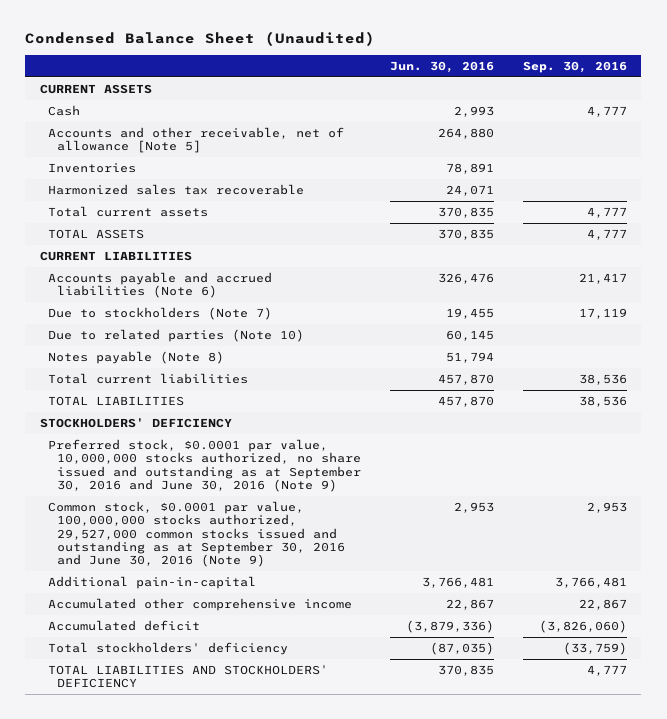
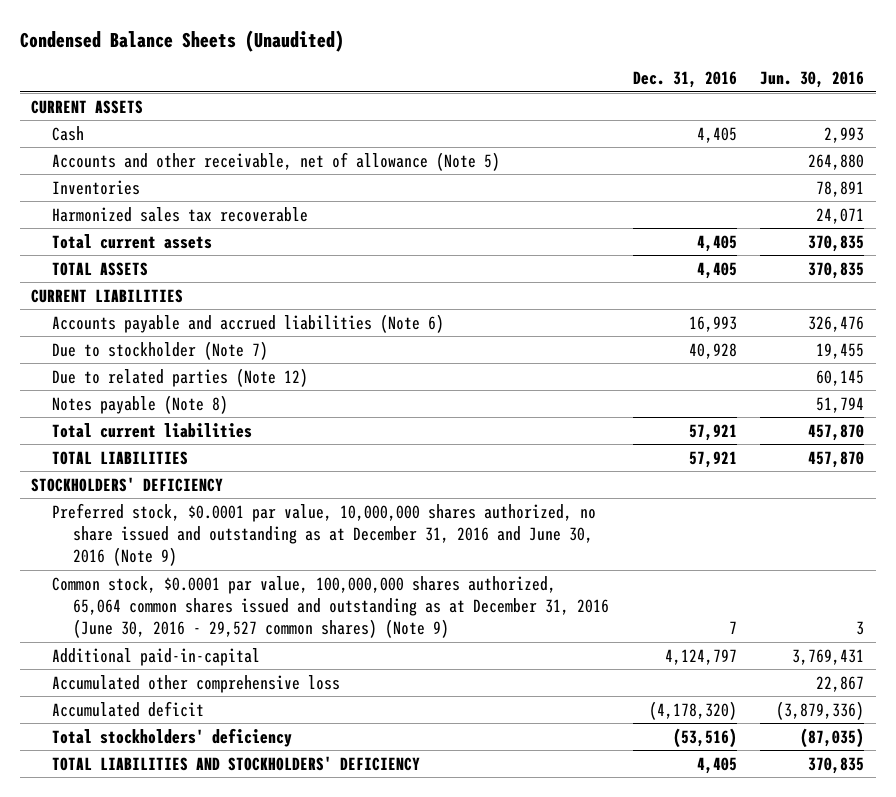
- Condensed Balance Sheet (Unaudited)
+ Condensed Balance Sheets (Unaudited)
- | Jun. 30, 2016 | Sep. 30, 2016
+ | Dec. 31, 2016 | Jun. 30, 2016
- Accounts and other receivable, net of allowance [Note 5] | 264,880 |
+ Accounts and other receivable, net of allowance (Note 5) | | 264,880
- Due to stockholders (Note 7) | 19,455 | 17,119
- Due to related parties (Note 10) | 60,145 |
+ Due to stockholder (Note 7) | 40,928 | 19,455
+ Due to related parties (Note 12) | | 60,145
- Preferred stock, $0.0001 par value, 10,000,000 stocks authorized, no share issued and outstanding as at September 30, 2016 and June 30, 2016 (Note 9)
- Common stock, $0.0001 par value, 100,000,000 stocks authorized, 29,527,000 common stocks issued and outstanding as at September 30, 2016 and June 30, 2016 (Note 9) | 2,953 | 2,953
- Additional pain-in-capital | 3,766,481 | 3,766,481
- Accumulated other comprehensive income | 22,867 | 22,867
+ Preferred stock, $0.0001 par value, 10,000,000 shares authorized, no share issued and outstanding as at December 31, 2016 and June 30, 2016 (Note 9)
+ Common stock, $0.0001 par value, 100,000,000 shares authorized, 65,064 common shares issued and outstanding as at December 31, 2016 (June 30, 2016 - 29,527 common shares) (Note 9) | 7 | 3
+ Additional paid-in-capital | 4,124,797 | 3,769,431
+ Accumulated other comprehensive loss | | 22,867

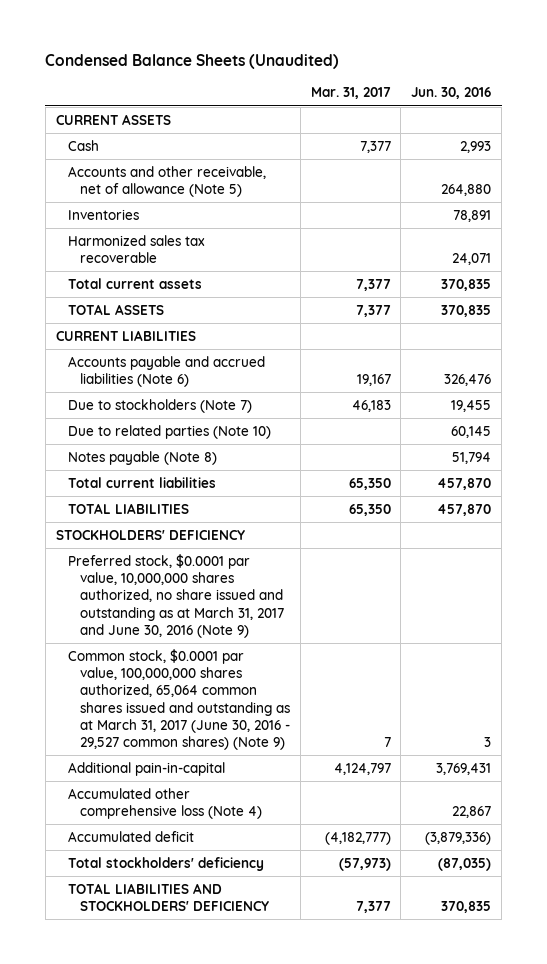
- | Dec. 31, 2016 | Jun. 30, 2016
+ | Mar. 31, 2017 | Jun. 30, 2016
- Due to stockholder (Note 7) | 40,928 | 19,455
- Due to related parties (Note 12) | | 60,145
+ Due to stockholders (Note 7) | 46,183 | 19,455
+ Due to related parties (Note 10) | | 60,145
- Preferred stock, $0.0001 par value, 10,000,000 shares authorized, no share issued and outstanding as at December 31, 2016 and June 30, 2016 (Note 9)
- Common stock, $0.0001 par value, 100,000,000 shares authorized, 65,064 common shares issued and outstanding as at December 31, 2016 (June 30, 2016 - 29,527 common shares) (Note 9) | 7 | 3
- Additional paid-in-capital | 4,124,797 | 3,769,431
- Accumulated other comprehensive loss | | 22,867
+ Preferred stock, $0.0001 par value, 10,000,000 shares authorized, no share issued and outstanding as at March 31, 2017 and June 30, 2016 (Note 9)
+ Common stock, $0.0001 par value, 100,000,000 shares authorized, 65,064 common shares issued and outstanding as at March 31, 2017 (June 30, 2016 - 29,527 common shares) (Note 9) | 7 | 3
+ Additional pain-in-capital | 4,124,797 | 3,769,431
+ Accumulated other comprehensive loss (Note 4) | | 22,867

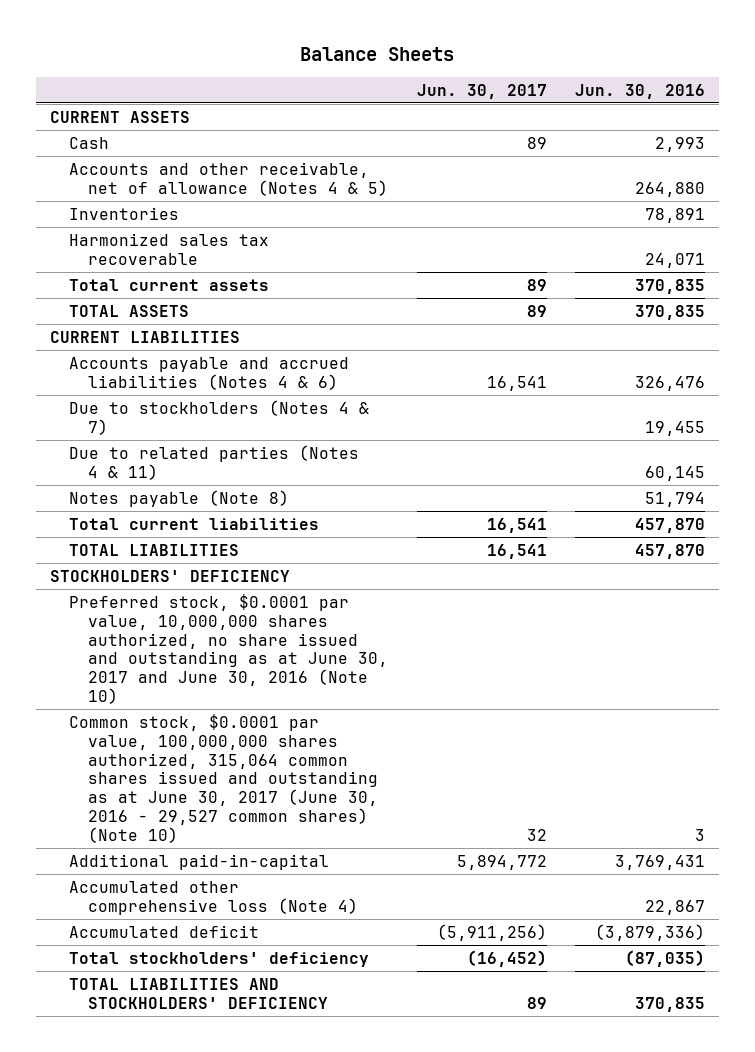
- Condensed Balance Sheets (Unaudited)
+ Balance Sheets
- | Mar. 31, 2017 | Jun. 30, 2016
+ | Jun. 30, 2017 | Jun. 30, 2016
- Accounts and other receivable, net of allowance (Note 5) | | 264,880
+ Accounts and other receivable, net of allowance (Notes 4 & 5) | | 264,880
- Accounts payable and accrued liabilities (Note 6) | 19,167 | 326,476
- Due to stockholders (Note 7) | 46,183 | 19,455
- Due to related parties (Note 10) | | 60,145
+ Accounts payable and accrued liabilities (Notes 4 & 6) | 16,541 | 326,476
+ Due to stockholders (Notes 4 & 7) | | 19,455
+ Due to related parties (Notes 4 & 11) | | 60,145
- Preferred stock, $0.0001 par value, 10,000,000 shares authorized, no share issued and outstanding as at March 31, 2017 and June 30, 2016 (Note 9)
- Common stock, $0.0001 par value, 100,000,000 shares authorized, 65,064 common shares issued and outstanding as at March 31, 2017 (June 30, 2016 - 29,527 common shares) (Note 9) | 7 | 3
- Additional pain-in-capital | 4,124,797 | 3,769,431
+ Preferred stock, $0.0001 par value, 10,000,000 shares authorized, no share issued and outstanding as at June 30, 2017 and June 30, 2016 (Note 10)
+ Common stock, $0.0001 par value, 100,000,000 shares authorized, 315,064 common shares issued and outstanding as at June 30, 2017 (June 30, 2016 - 29,527 common shares) (Note 10) | 32 | 3
+ Additional paid-in-capital | 5,894,772 | 3,769,431

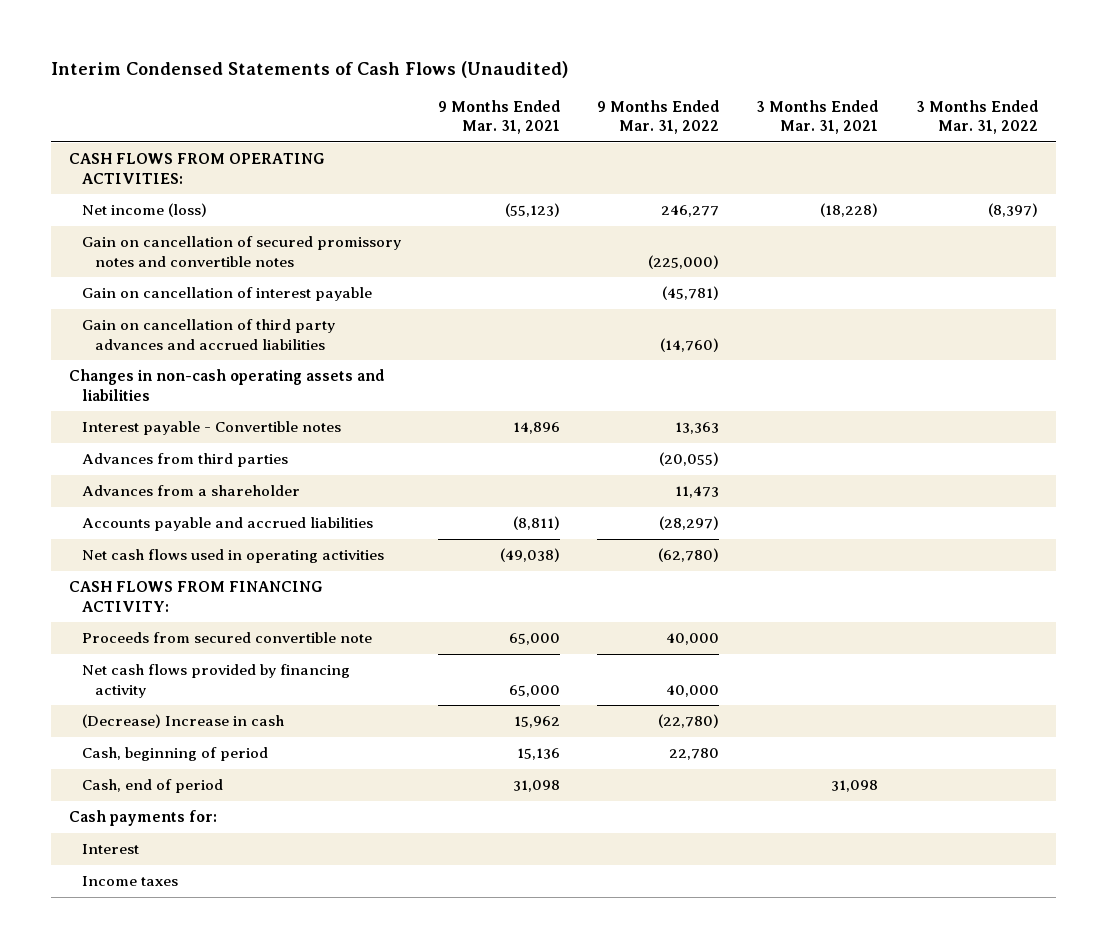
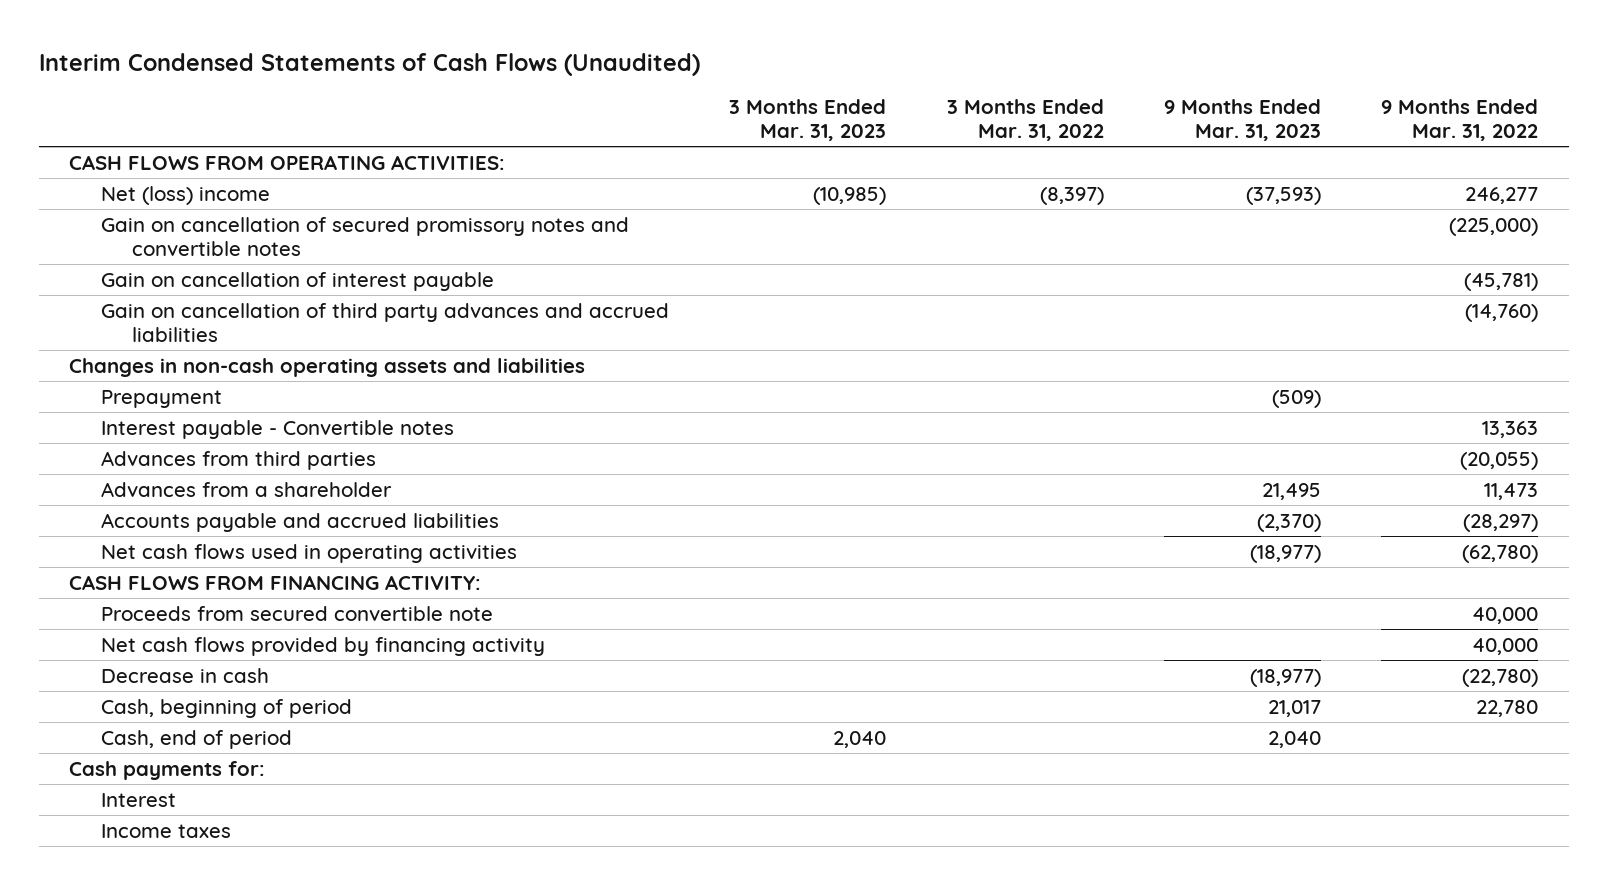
- | 9 Months Ended Mar. 31, 2021 | 9 Months Ended Mar. 31, 2022 | 3 Months Ended Mar. 31, 2021 | 3 Months Ended Mar. 31, 2022
+ | 3 Months Ended Mar. 31, 2023 | 3 Months Ended Mar. 31, 2022 | 9 Months Ended Mar. 31, 2023 | 9 Months Ended Mar. 31, 2022
- Net income (loss) | (55,123) | 246,277 | (18,228) | (8,397)
+ Net (loss) income | (10,985) | (8,397) | (37,593) | 246,277
+ Prepayment | | | (509) |
- (Decrease) Increase in cash | 15,962 | (22,780) | |
+ Decrease in cash | | | (18,977) | (22,780)

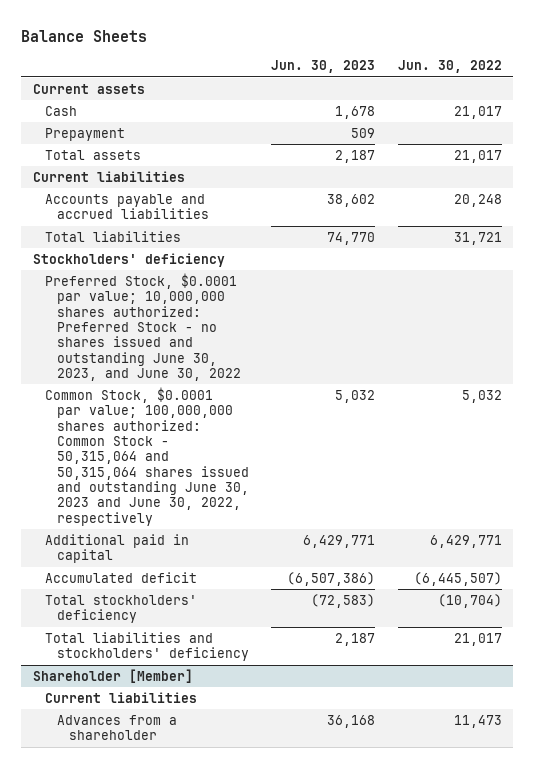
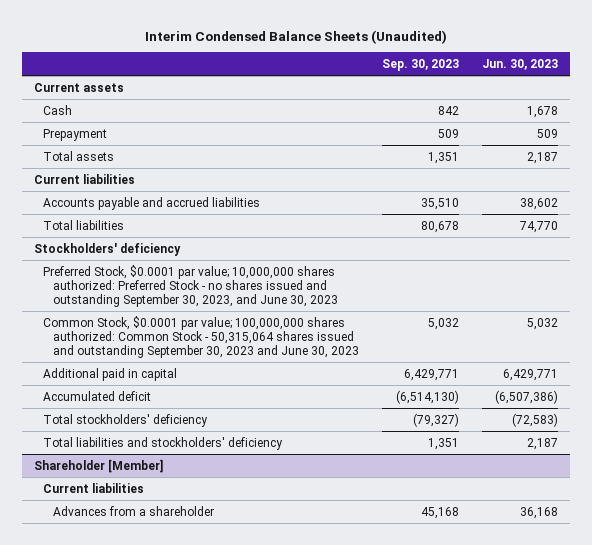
- Balance Sheets
+ Interim Condensed Balance Sheets (Unaudited)
- | Jun. 30, 2023 | Jun. 30, 2022
+ | Sep. 30, 2023 | Jun. 30, 2023
- Preferred Stock, $0.0001 par value; 10,000,000 shares authorized: Preferred Stock - no shares issued and outstanding June 30, 2023, and June 30, 2022
- Common Stock, $0.0001 par value; 100,000,000 shares authorized: Common Stock - 50,315,064 and 50,315,064 shares issued and outstanding June 30, 2023 and June 30, 2022, respectively | 5,032 | 5,032
+ Preferred Stock, $0.0001 par value; 10,000,000 shares authorized: Preferred Stock - no shares issued and outstanding September 30, 2023, and June 30, 2023
+ Common Stock, $0.0001 par value; 100,000,000 shares authorized: Common Stock - 50,315,064 shares issued and outstanding September 30, 2023 and June 30, 2023 | 5,032 | 5,032

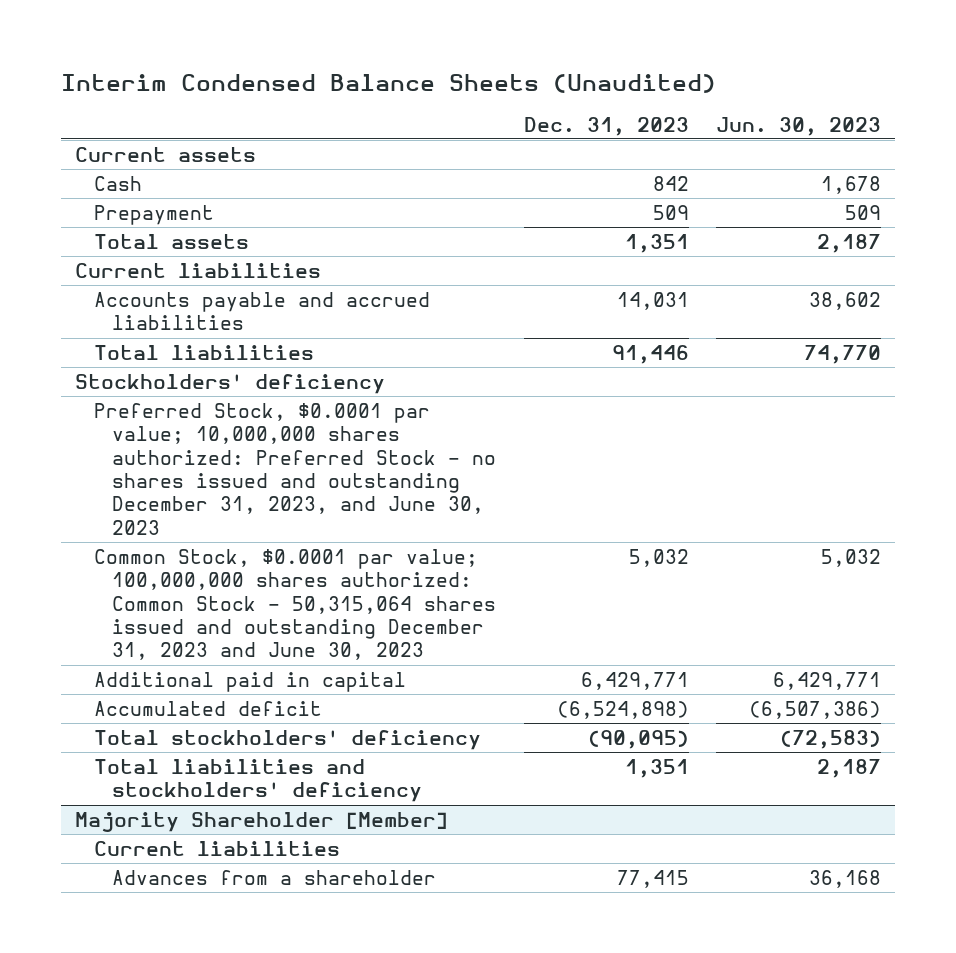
- | Sep. 30, 2023 | Jun. 30, 2023
+ | Dec. 31, 2023 | Jun. 30, 2023
- Preferred Stock, $0.0001 par value; 10,000,000 shares authorized: Preferred Stock - no shares issued and outstanding September 30, 2023, and June 30, 2023
- Common Stock, $0.0001 par value; 100,000,000 shares authorized: Common Stock - 50,315,064 shares issued and outstanding September 30, 2023 and June 30, 2023 | 5,032 | 5,032
+ Preferred Stock, $0.0001 par value; 10,000,000 shares authorized: Preferred Stock - no shares issued and outstanding December 31, 2023, and June 30, 2023
+ Common Stock, $0.0001 par value; 100,000,000 shares authorized: Common Stock - 50,315,064 shares issued and outstanding December 31, 2023 and June 30, 2023 | 5,032 | 5,032
- Shareholder [Member]
+ Majority Shareholder [Member]

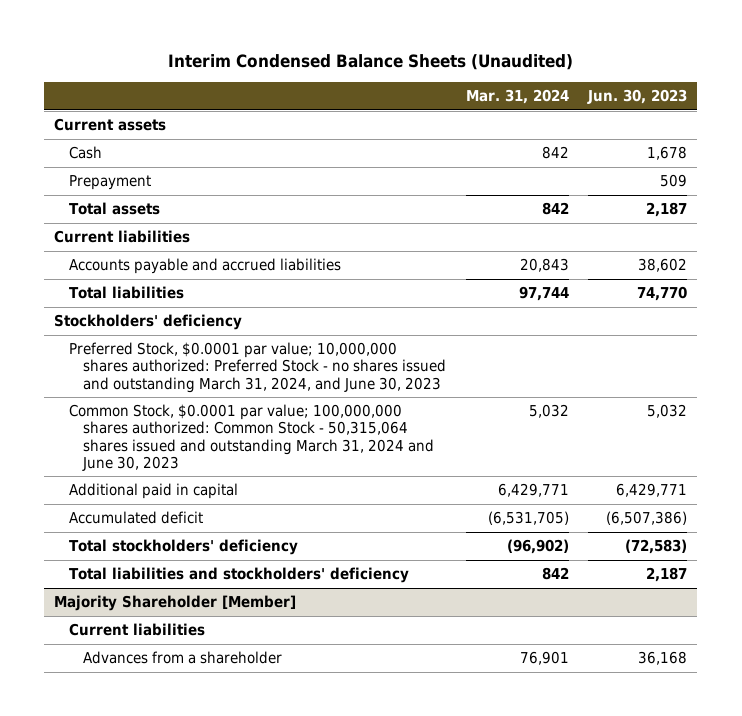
- | Dec. 31, 2023 | Jun. 30, 2023
+ | Mar. 31, 2024 | Jun. 30, 2023
- Preferred Stock, $0.0001 par value; 10,000,000 shares authorized: Preferred Stock - no shares issued and outstanding December 31, 2023, and June 30, 2023
- Common Stock, $0.0001 par value; 100,000,000 shares authorized: Common Stock - 50,315,064 shares issued and outstanding December 31, 2023 and June 30, 2023 | 5,032 | 5,032
+ Preferred Stock, $0.0001 par value; 10,000,000 shares authorized: Preferred Stock - no shares issued and outstanding March 31, 2024, and June 30, 2023
+ Common Stock, $0.0001 par value; 100,000,000 shares authorized: Common Stock - 50,315,064 shares issued and outstanding March 31, 2024 and June 30, 2023 | 5,032 | 5,032

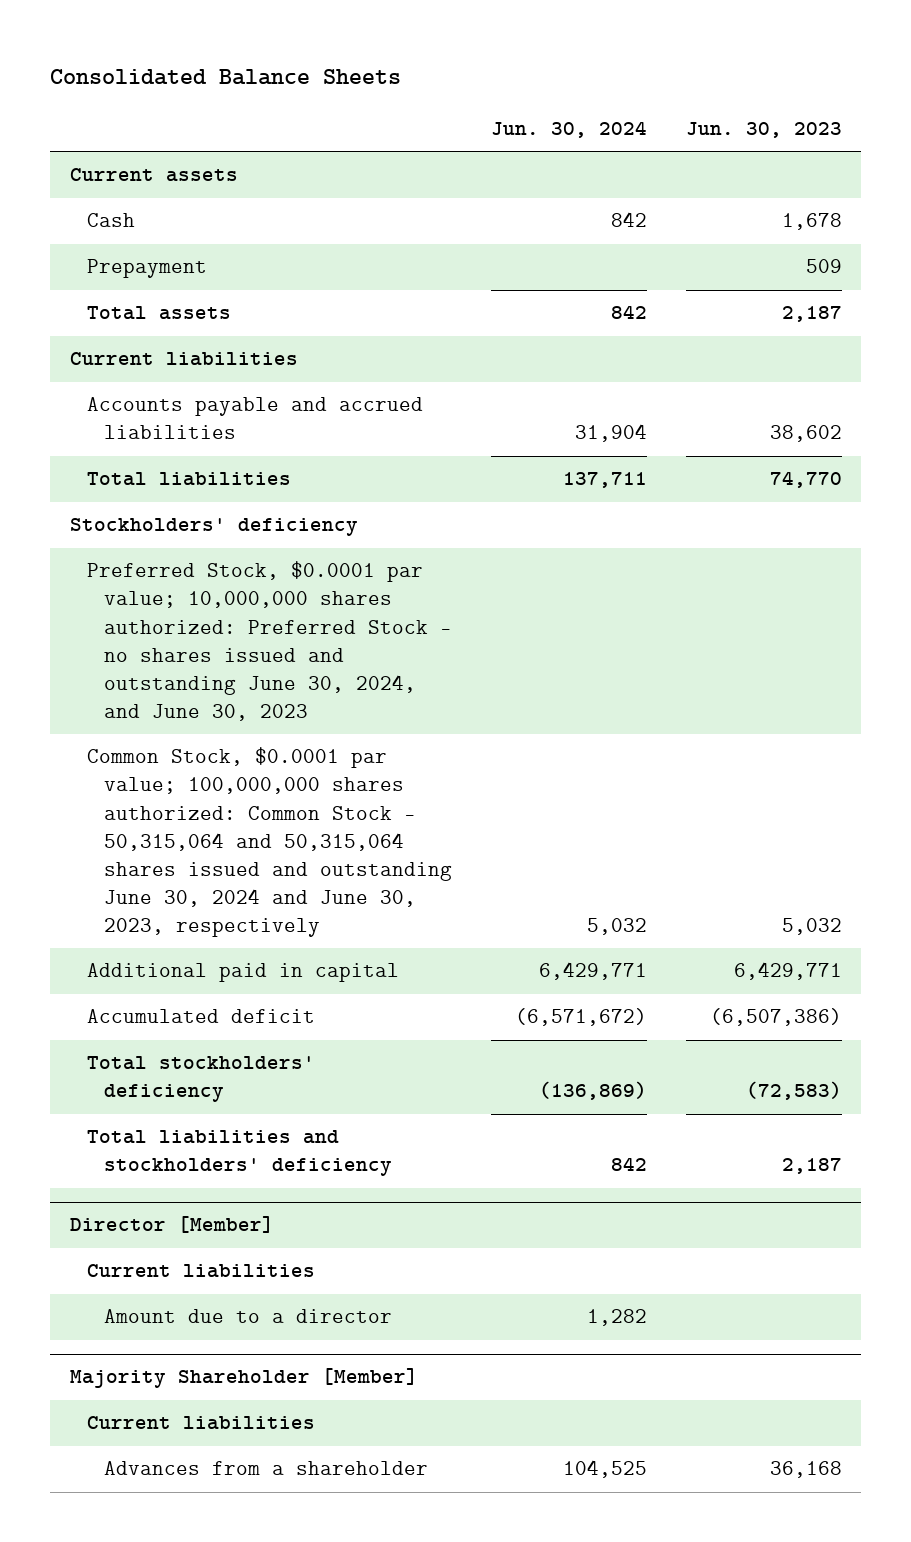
- Interim Condensed Balance Sheets (Unaudited)
+ Consolidated Balance Sheets
- | Mar. 31, 2024 | Jun. 30, 2023
+ | Jun. 30, 2024 | Jun. 30, 2023
- Preferred Stock, $0.0001 par value; 10,000,000 shares authorized: Preferred Stock - no shares issued and outstanding March 31, 2024, and June 30, 2023
- Common Stock, $0.0001 par value; 100,000,000 shares authorized: Common Stock - 50,315,064 shares issued and outstanding March 31, 2024 and June 30, 2023 | 5,032 | 5,032
+ Preferred Stock, $0.0001 par value; 10,000,000 shares authorized: Preferred Stock - no shares issued and outstanding June 30, 2024, and June 30, 2023
+ Common Stock, $0.0001 par value; 100,000,000 shares authorized: Common Stock - 50,315,064 and 50,315,064 shares issued and outstanding June 30, 2024 and June 30, 2023, respectively | 5,032 | 5,032
+ Director [Member]
+ Current liabilities
+ Amount due to a director | 1,282 |

